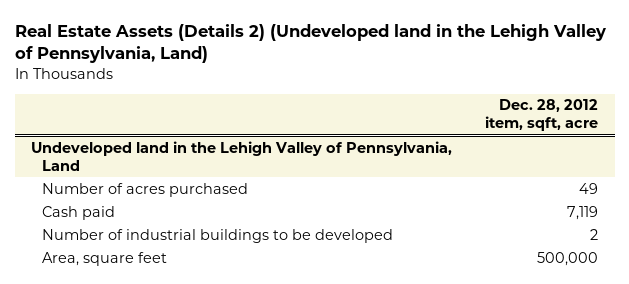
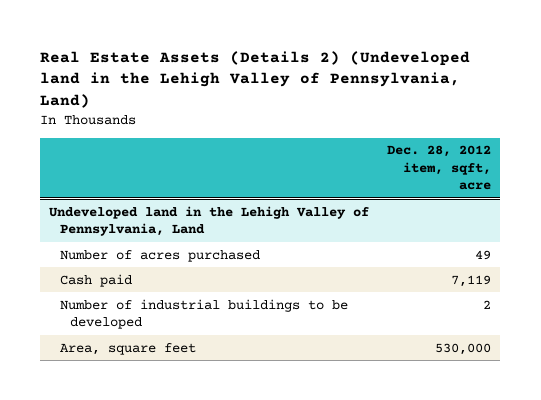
@ Undeveloped land in the Lehigh Valley of Pennsylvania, Land
- Area, square feet | 500,000
+ Area, square feet | 530,000

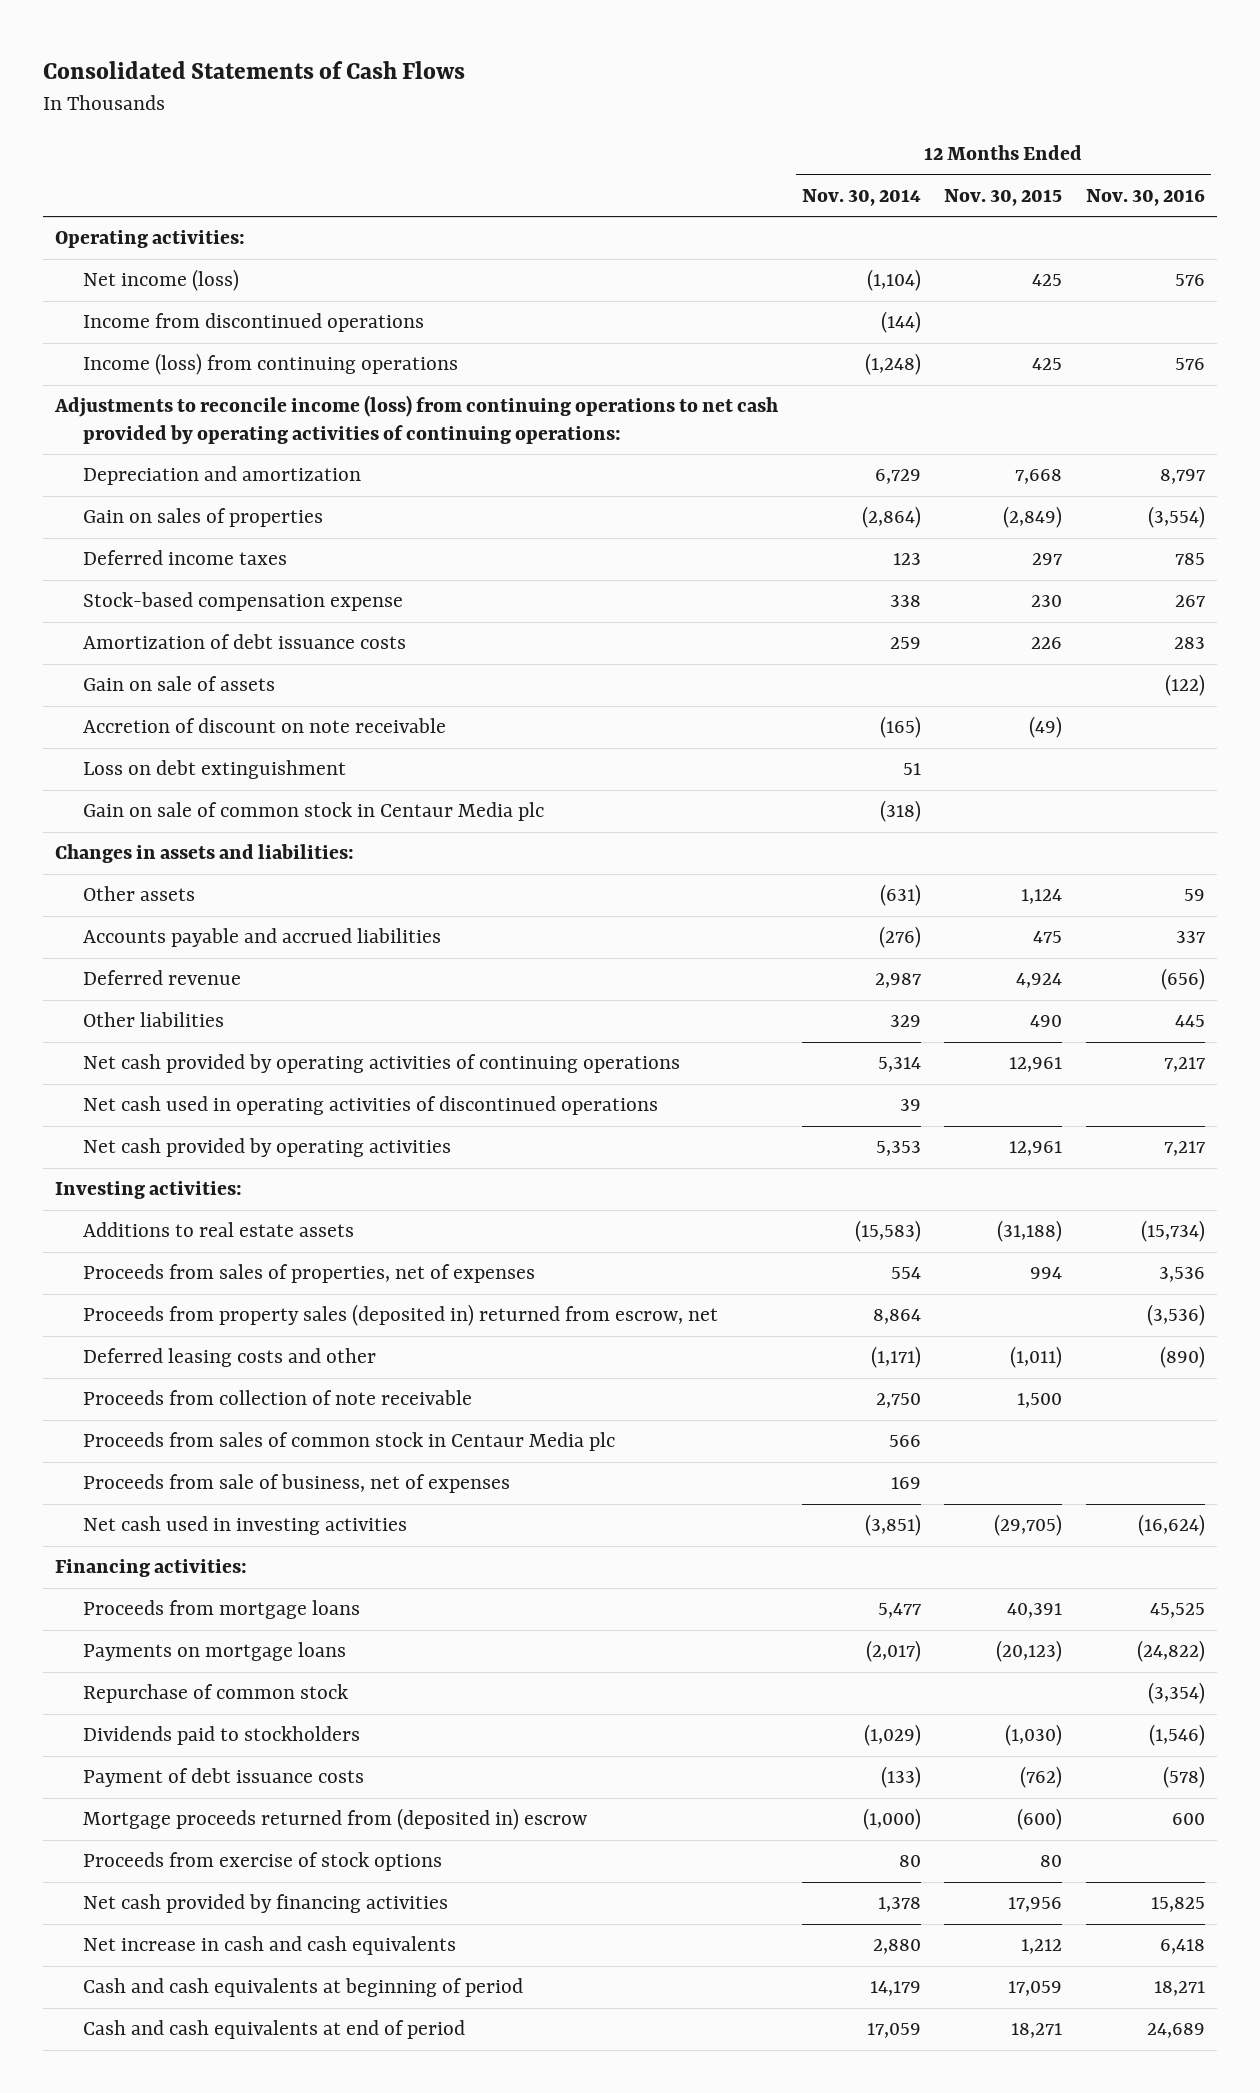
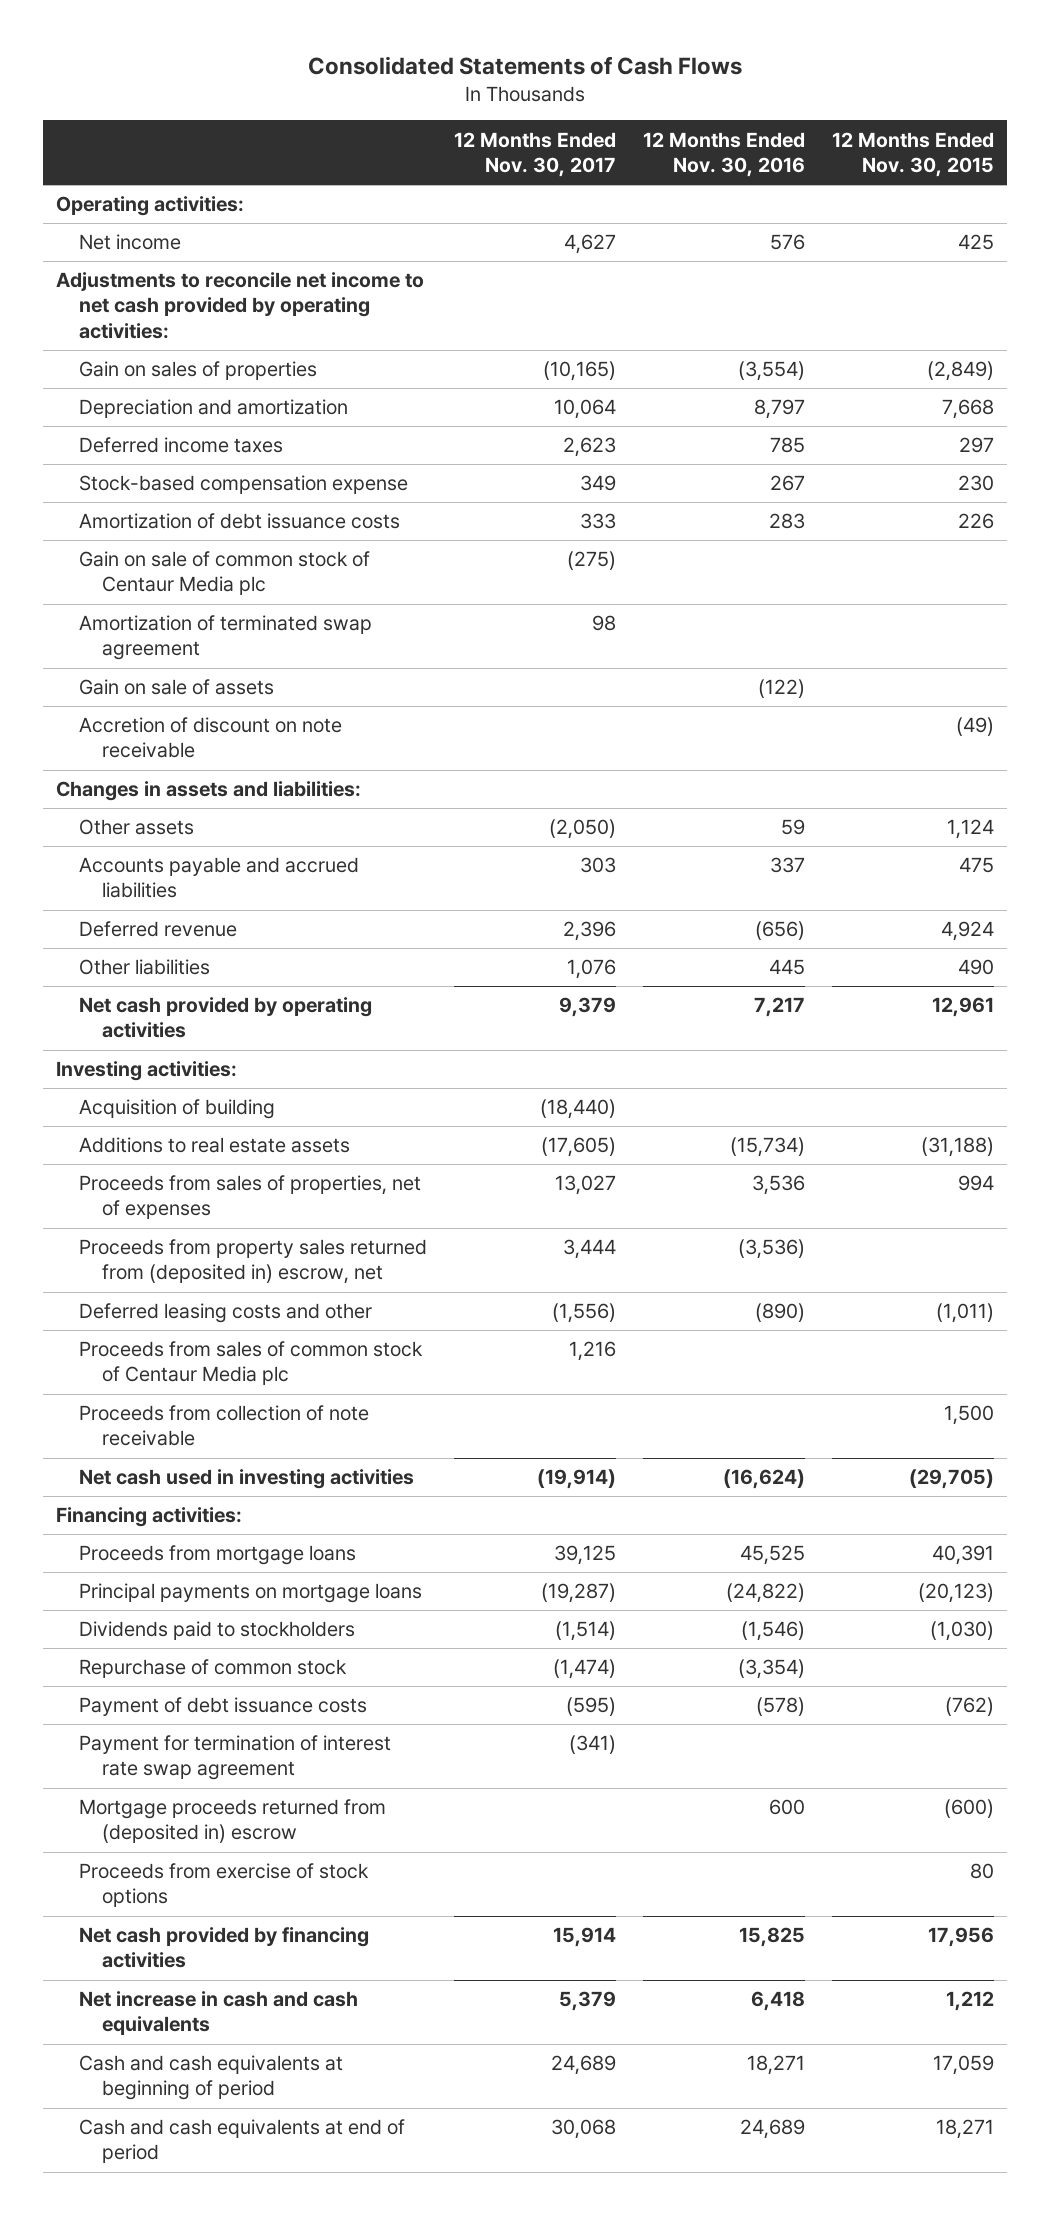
- | 12 Months Ended Nov. 30, 2014 | 12 Months Ended Nov. 30, 2015 | 12 Months Ended Nov. 30, 2016
+ | 12 Months Ended Nov. 30, 2017 | 12 Months Ended Nov. 30, 2016 | 12 Months Ended Nov. 30, 2015
- Net income (loss) | (1,104) | 425 | 576
- Income from discontinued operations | (144) | |
- Income (loss) from continuing operations | (1,248) | 425 | 576
- Adjustments to reconcile income (loss) from continuing operations to net cash provided by operating activities of continuing operations:
+ Net income | 4,627 | 576 | 425
+ Adjustments to reconcile net income to net cash provided by operating activities:
moved down: Depreciation and amortization | 10,064 | 8,797 | 7,668
+ Gain on sale of common stock of Centaur Media plc | (275) | |
+ Amortization of terminated swap agreement | 98 | |
- Loss on debt extinguishment | 51 | |
- Gain on sale of common stock in Centaur Media plc | (318) | |
- Net cash provided by operating activities of continuing operations | 5,314 | 12,961 | 7,217
- Net cash used in operating activities of discontinued operations | 39 | |
+ Acquisition of building | (18,440) | |
- Proceeds from property sales (deposited in) returned from escrow, net | 8,864 | | (3,536)
+ Proceeds from property sales returned from (deposited in) escrow, net | 3,444 | (3,536) |
+ Proceeds from sales of common stock of Centaur Media plc | 1,216 | |
- Proceeds from sales of common stock in Centaur Media plc | 566 | |
- Proceeds from sale of business, net of expenses | 169 | |
- Payments on mortgage loans | (2,017) | (20,123) | (24,822)
+ Principal payments on mortgage loans | (19,287) | (24,822) | (20,123)
moved down: Repurchase of common stock | (1,474) | (3,354) |
+ Payment for termination of interest rate swap agreement | (341) | |

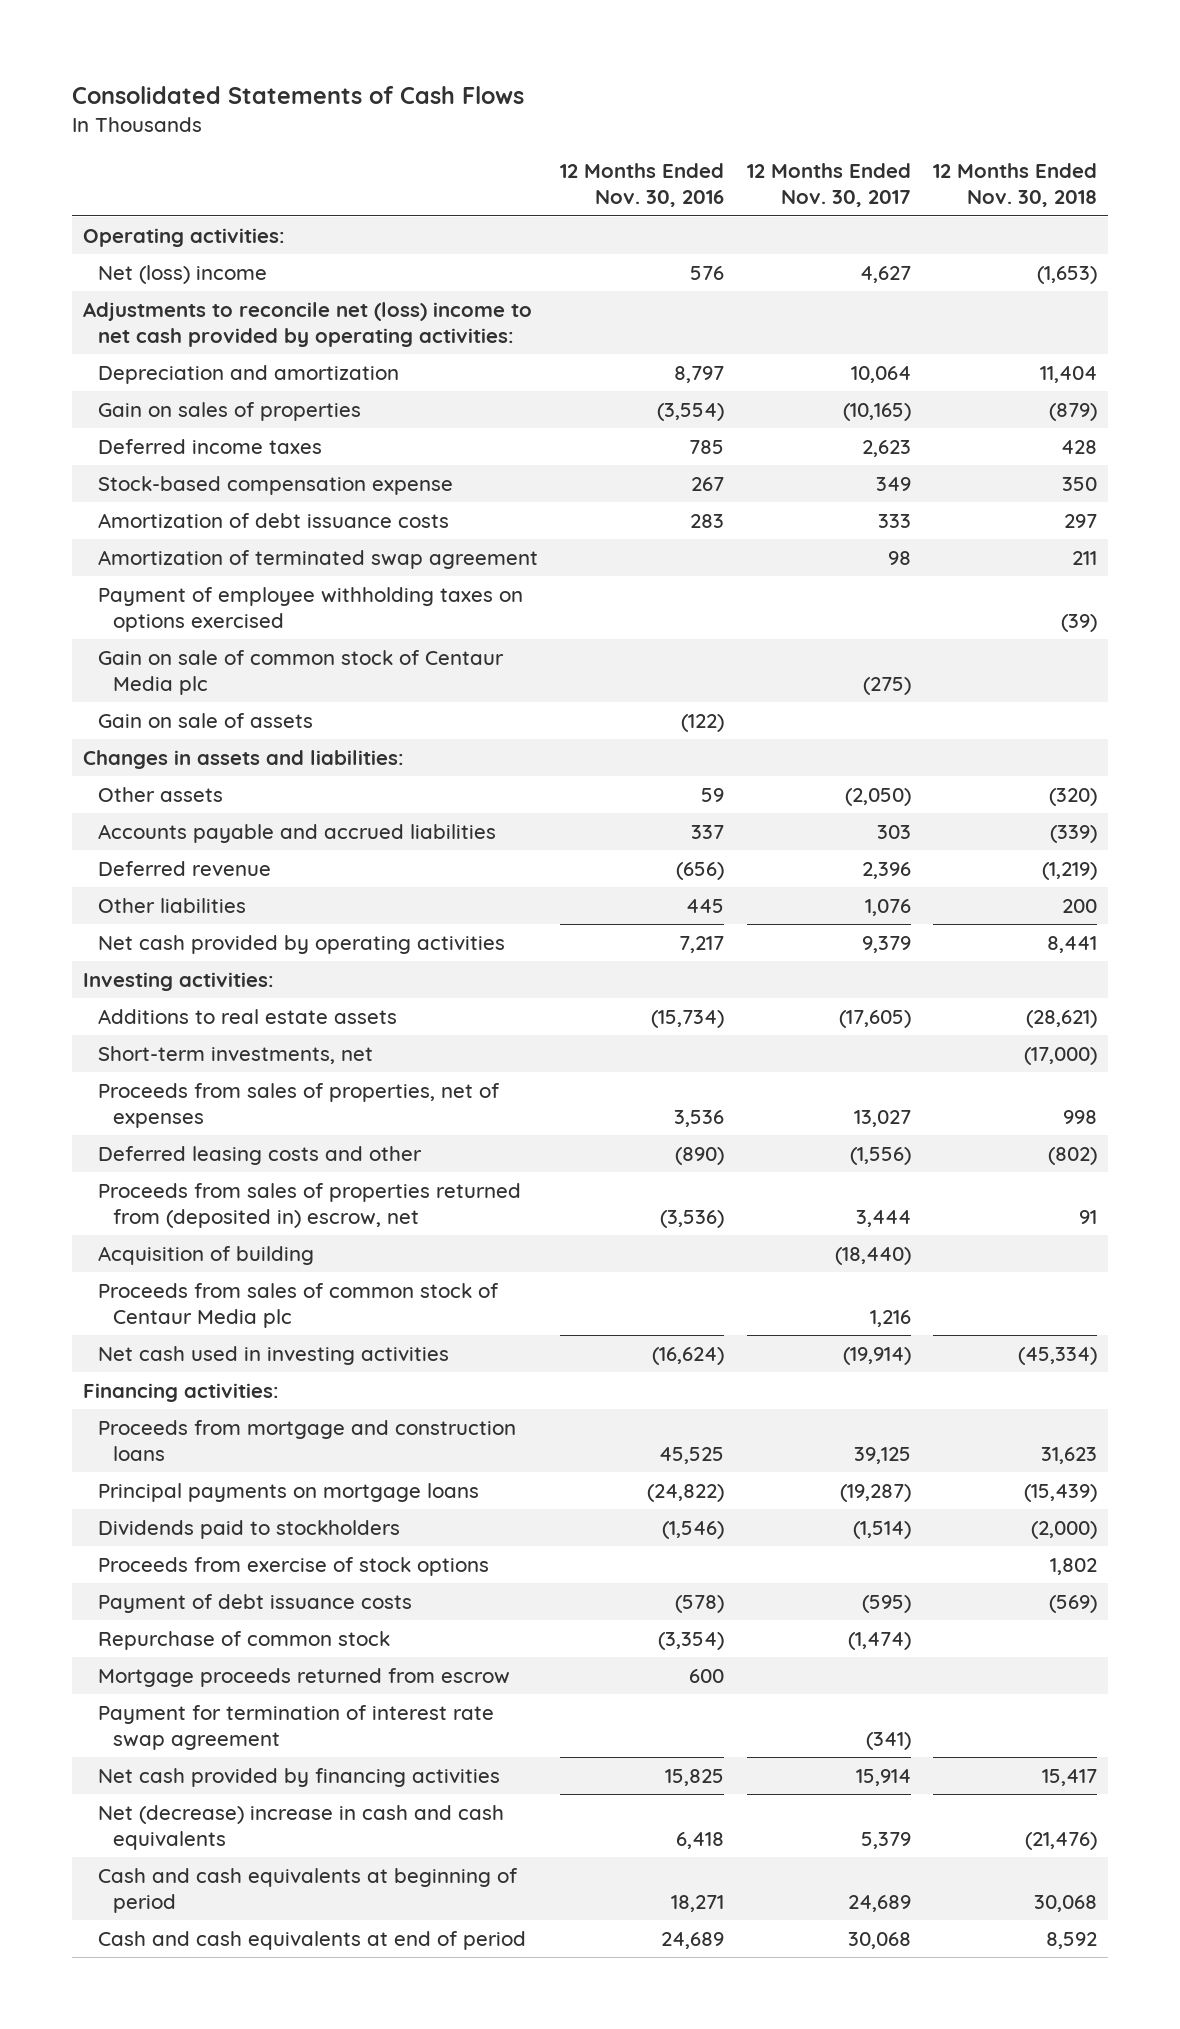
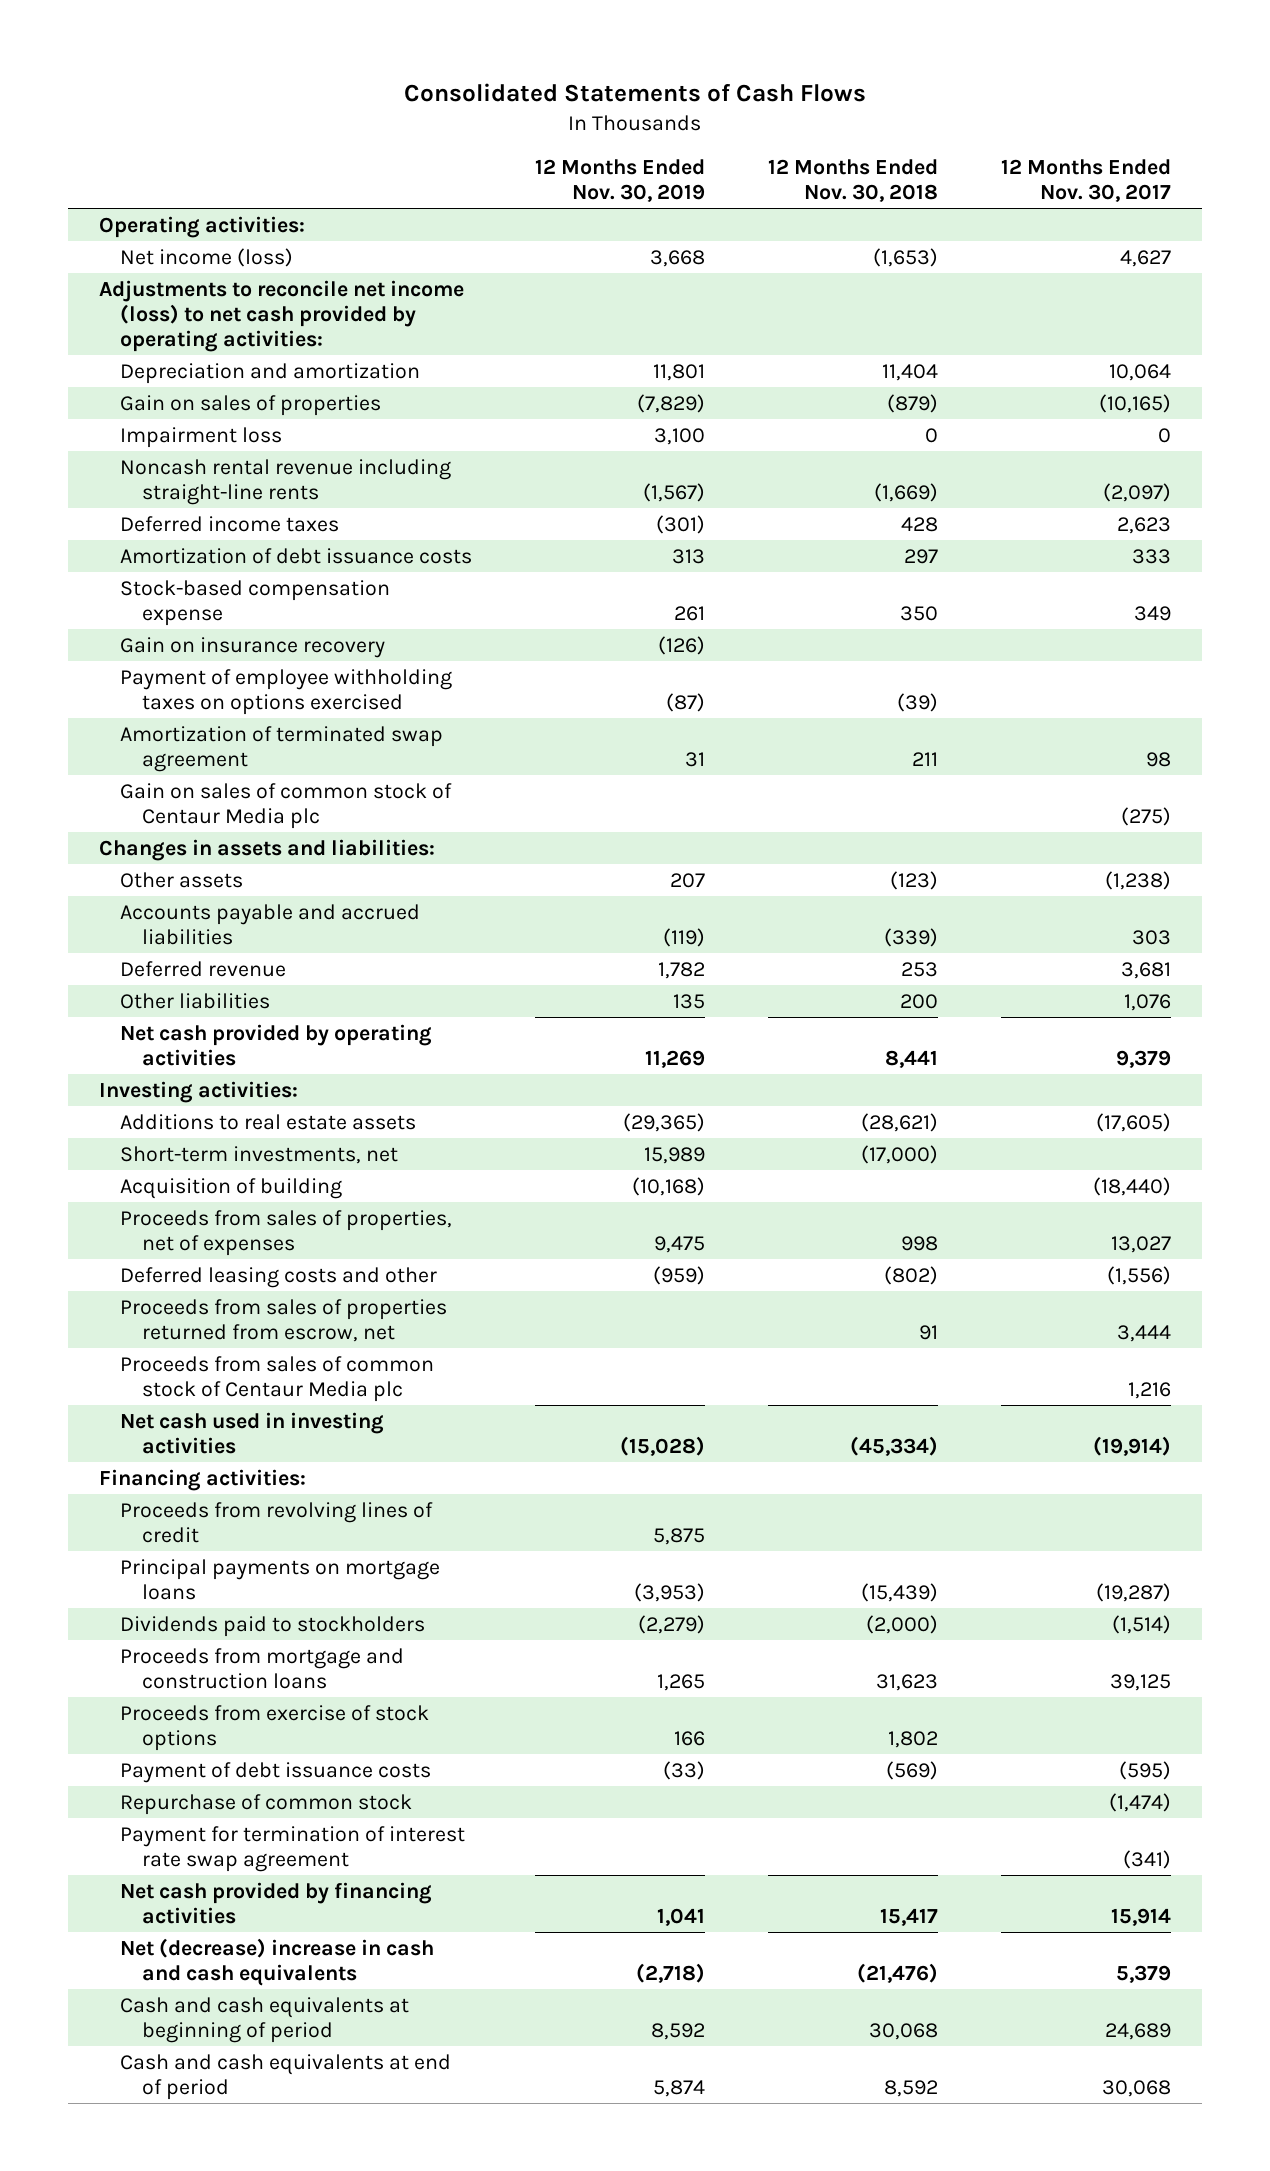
- | 12 Months Ended Nov. 30, 2016 | 12 Months Ended Nov. 30, 2017 | 12 Months Ended Nov. 30, 2018
+ | 12 Months Ended Nov. 30, 2019 | 12 Months Ended Nov. 30, 2018 | 12 Months Ended Nov. 30, 2017
- Net (loss) income | 576 | 4,627 | (1,653)
- Adjustments to reconcile net (loss) income to net cash provided by operating activities:
+ Net income (loss) | 3,668 | (1,653) | 4,627
+ Adjustments to reconcile net income (loss) to net cash provided by operating activities:
+ Impairment loss | 3,100 | 0 | 0
+ Noncash rental revenue including straight-line rents | (1,567) | (1,669) | (2,097)
moved down: Stock-based compensation expense | 261 | 350 | 349
+ Gain on insurance recovery | (126) | |
- Gain on sale of common stock of Centaur Media plc | | (275) |
- Gain on sale of assets | (122) | |
moved down: Amortization of terminated swap agreement | 31 | 211 | 98
+ Gain on sales of common stock of Centaur Media plc | | | (275)
- Other assets | 59 | (2,050) | (320)
+ Other assets | 207 | (123) | (1,238)
- Deferred revenue | (656) | 2,396 | (1,219)
+ Deferred revenue | 1,782 | 253 | 3,681
moved up: Acquisition of building | (10,168) | | (18,440)
- Proceeds from sales of properties returned from (deposited in) escrow, net | (3,536) | 3,444 | 91
+ Proceeds from sales of properties returned from escrow, net | | 91 | 3,444
+ Proceeds from revolving lines of credit | 5,875 | |
moved down: Proceeds from mortgage and construction loans | 1,265 | 31,623 | 39,125
- Mortgage proceeds returned from escrow | 600 | |

